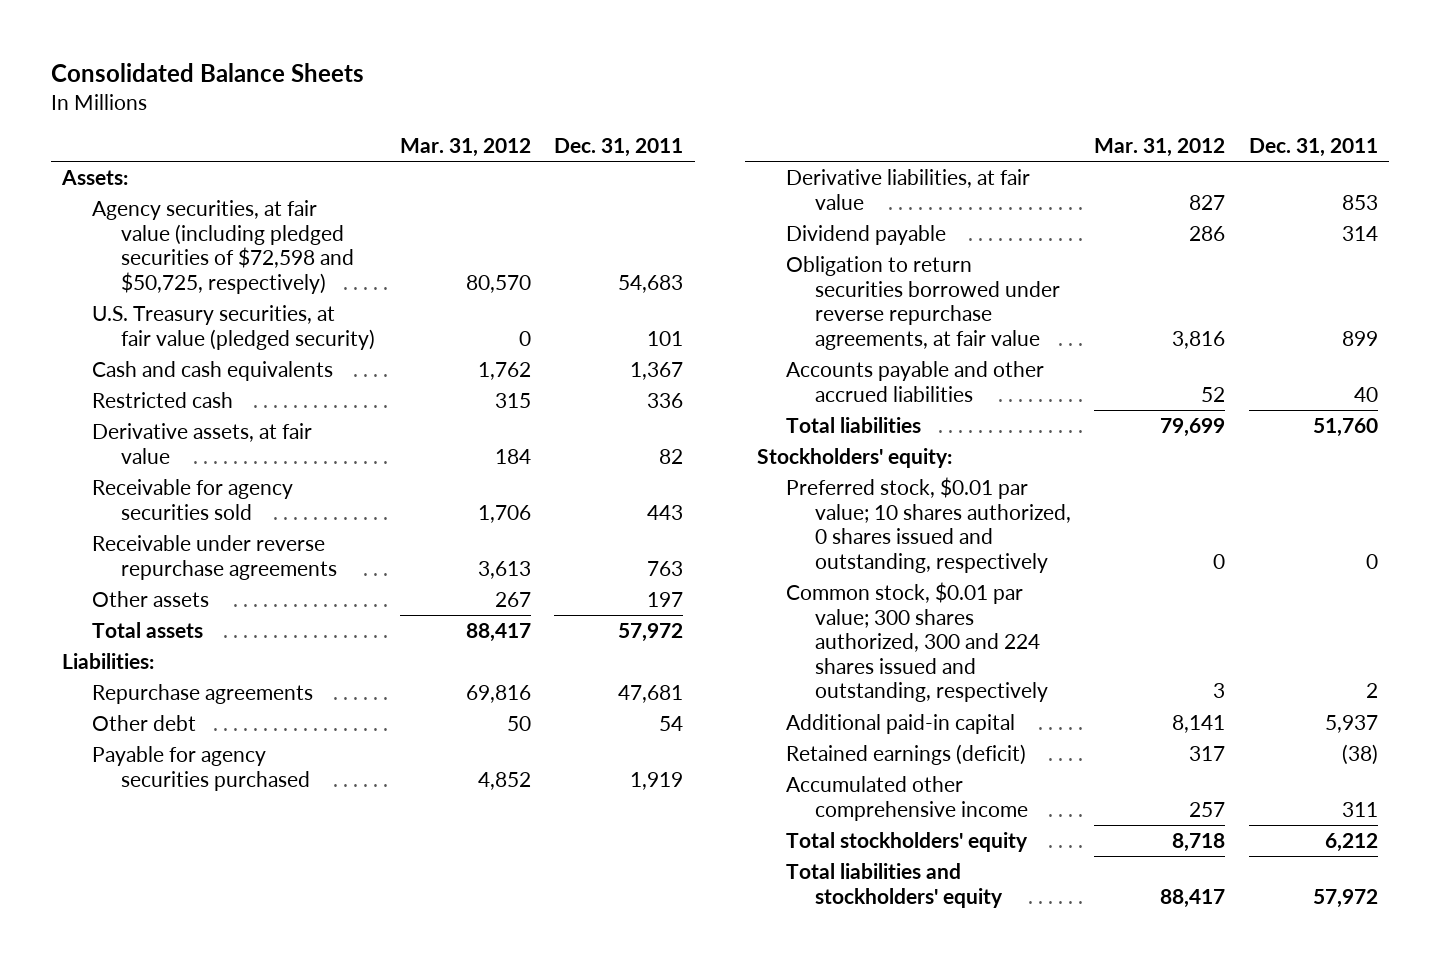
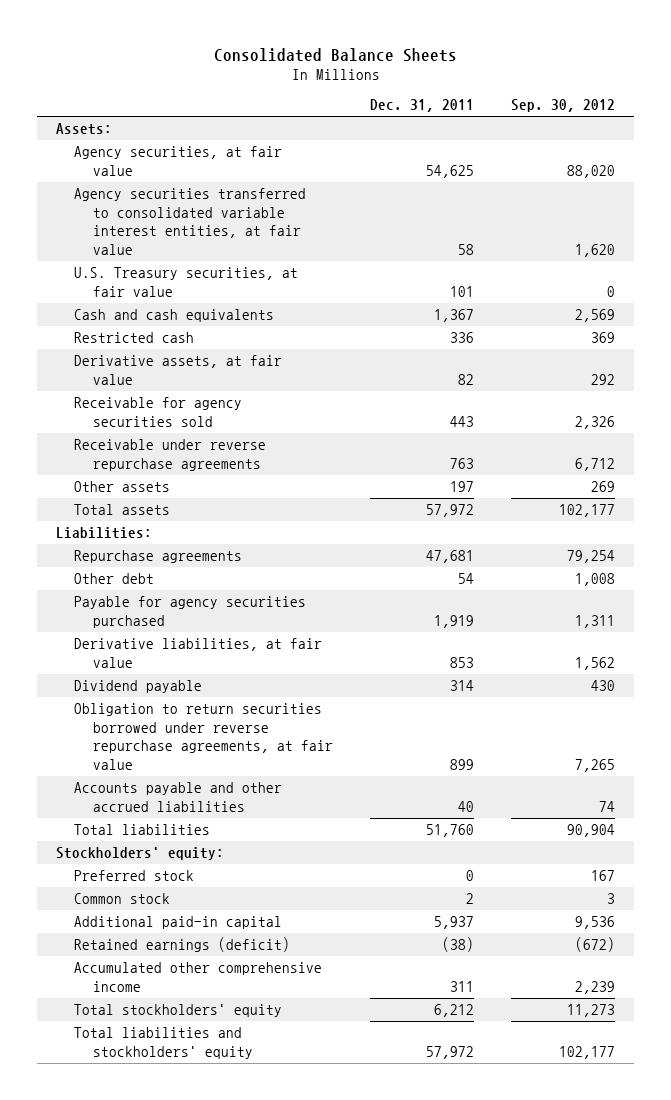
- | Mar. 31, 2012 | Dec. 31, 2011
+ | Dec. 31, 2011 | Sep. 30, 2012
- Agency securities, at fair value (including pledged securities of $72,598 and $50,725, respectively) | 80,570 | 54,683
- U.S. Treasury securities, at fair value (pledged security) | 0 | 101
+ Agency securities, at fair value | 54,625 | 88,020
+ Agency securities transferred to consolidated variable interest entities, at fair value | 58 | 1,620
+ U.S. Treasury securities, at fair value | 101 | 0
- Preferred stock, $0.01 par value; 10 shares authorized, 0 shares issued and outstanding, respectively | 0 | 0
- Common stock, $0.01 par value; 300 shares authorized, 300 and 224 shares issued and outstanding, respectively | 3 | 2
+ Preferred stock | 0 | 167
+ Common stock | 2 | 3

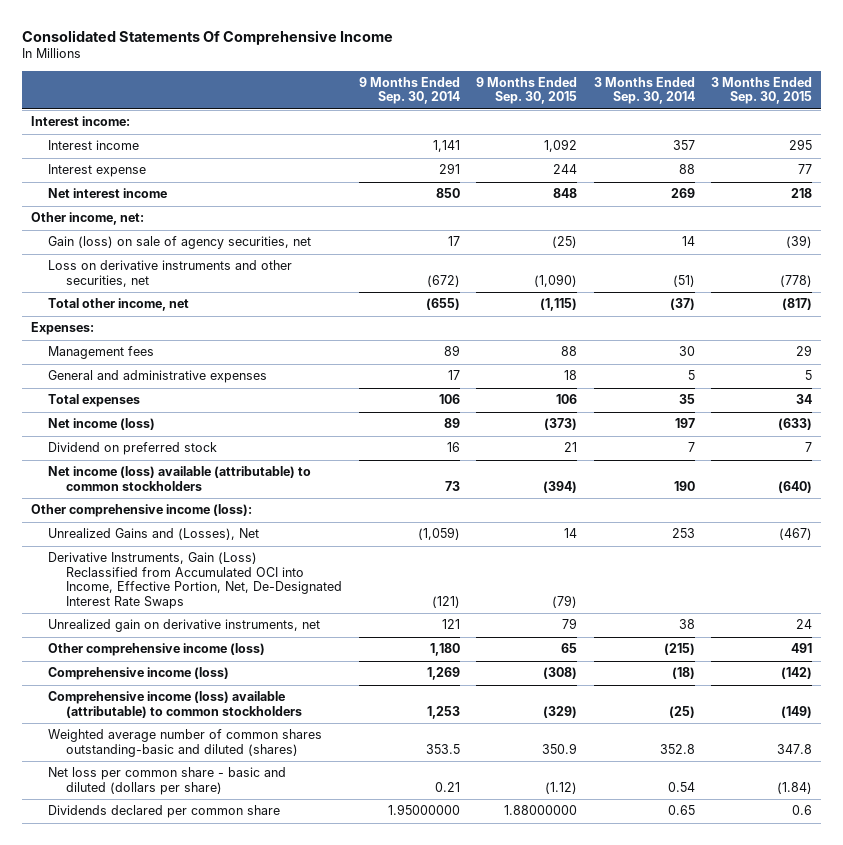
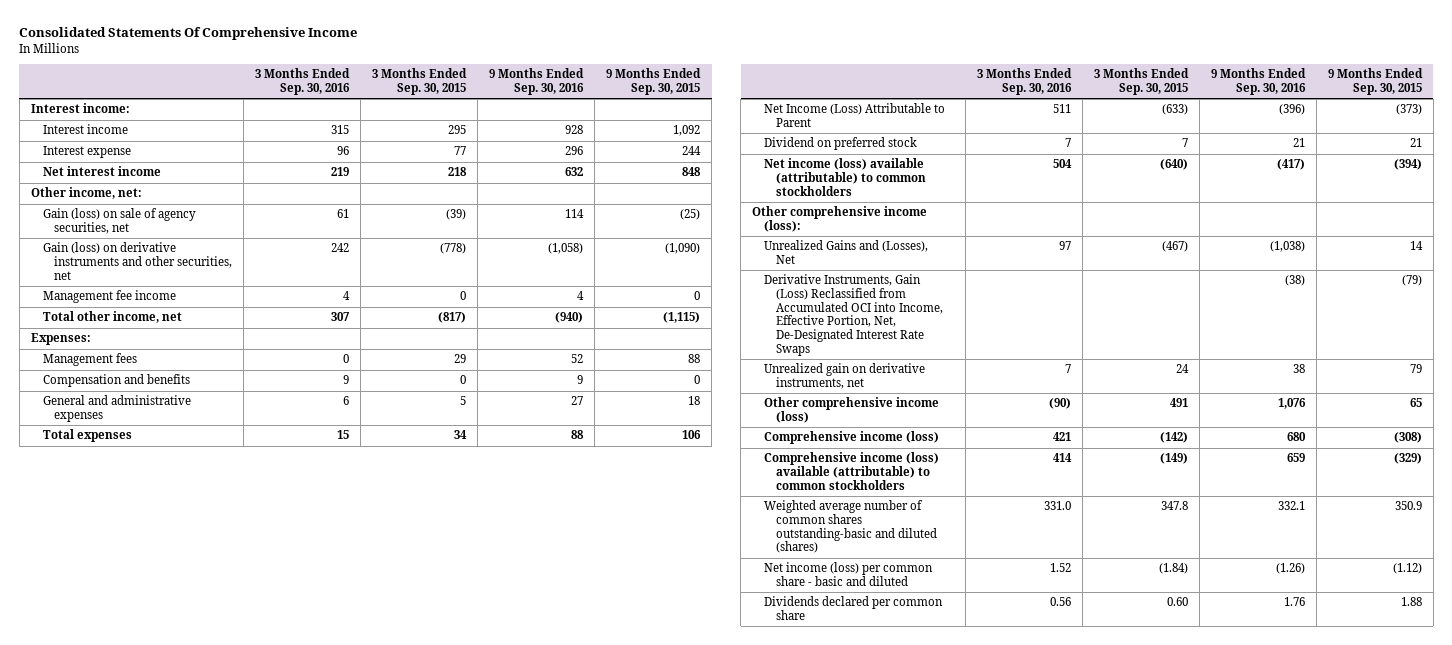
- | 9 Months Ended Sep. 30, 2014 | 9 Months Ended Sep. 30, 2015 | 3 Months Ended Sep. 30, 2014 | 3 Months Ended Sep. 30, 2015
+ | 3 Months Ended Sep. 30, 2016 | 3 Months Ended Sep. 30, 2015 | 9 Months Ended Sep. 30, 2016 | 9 Months Ended Sep. 30, 2015
- Loss on derivative instruments and other securities, net | (672) | (1,090) | (51) | (778)
+ Gain (loss) on derivative instruments and other securities, net | 242 | (778) | (1,058) | (1,090)
+ Management fee income | 4 | 0 | 4 | 0
+ Compensation and benefits | 9 | 0 | 9 | 0
- Net income (loss) | 89 | (373) | 197 | (633)
+ Net Income (Loss) Attributable to Parent | 511 | (633) | (396) | (373)
- Net loss per common share - basic and diluted (dollars per share) | 0.21 | (1.12) | 0.54 | (1.84)
- Dividends declared per common share | 1.95000000 | 1.88000000 | 0.65 | 0.6
+ Net income (loss) per common share - basic and diluted | 1.52 | (1.84) | (1.26) | (1.12)
+ Dividends declared per common share | 0.56 | 0.60 | 1.76 | 1.88

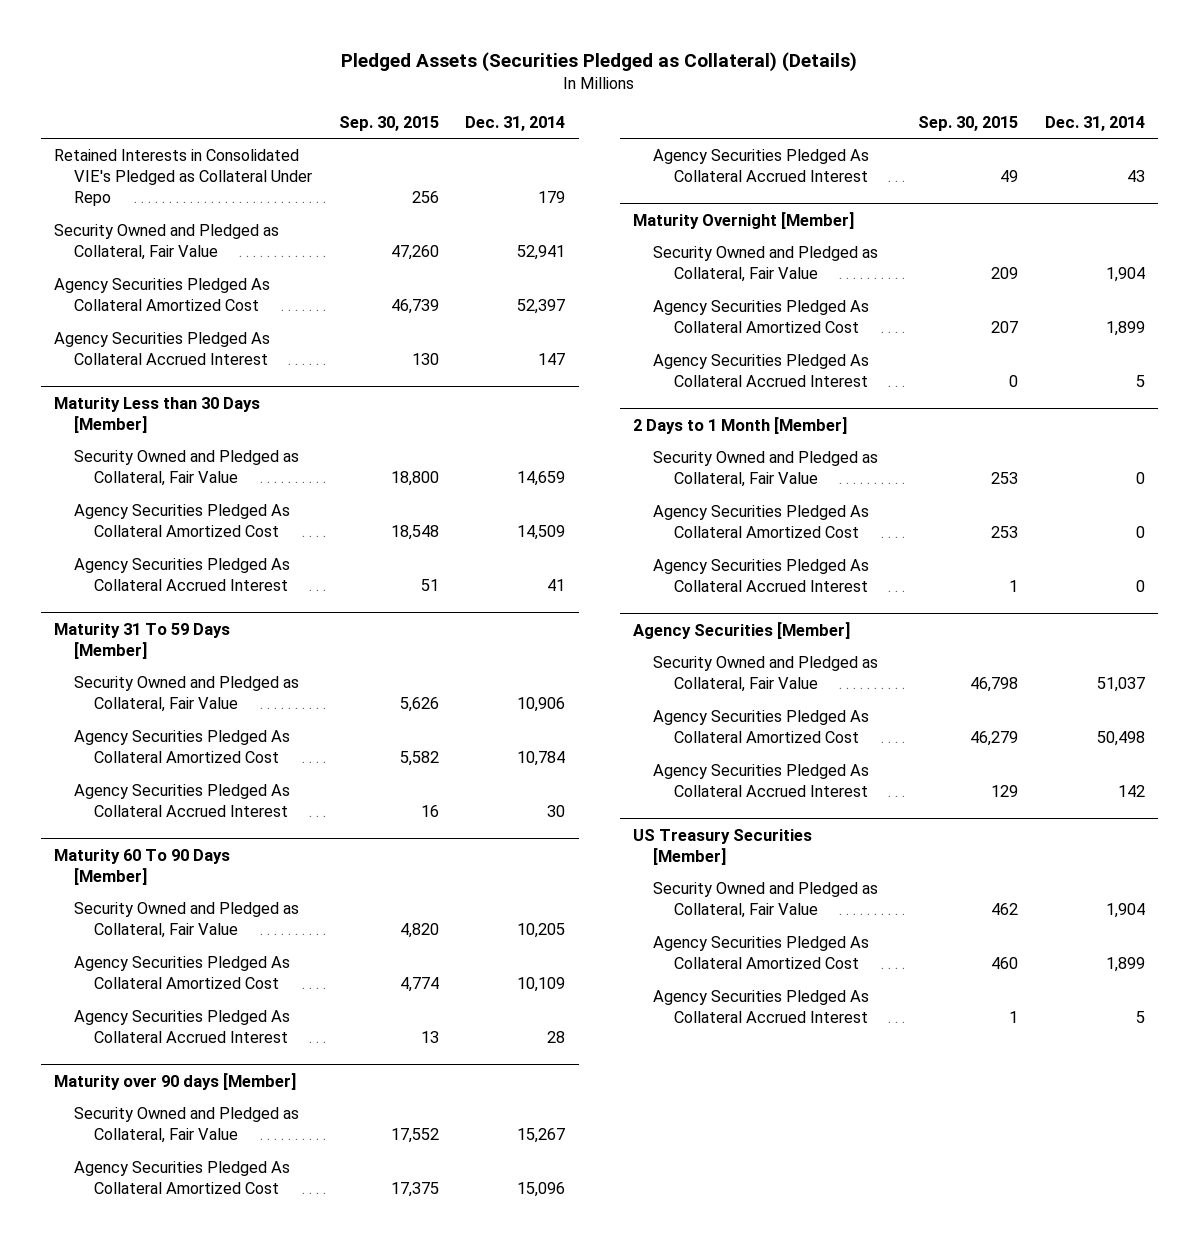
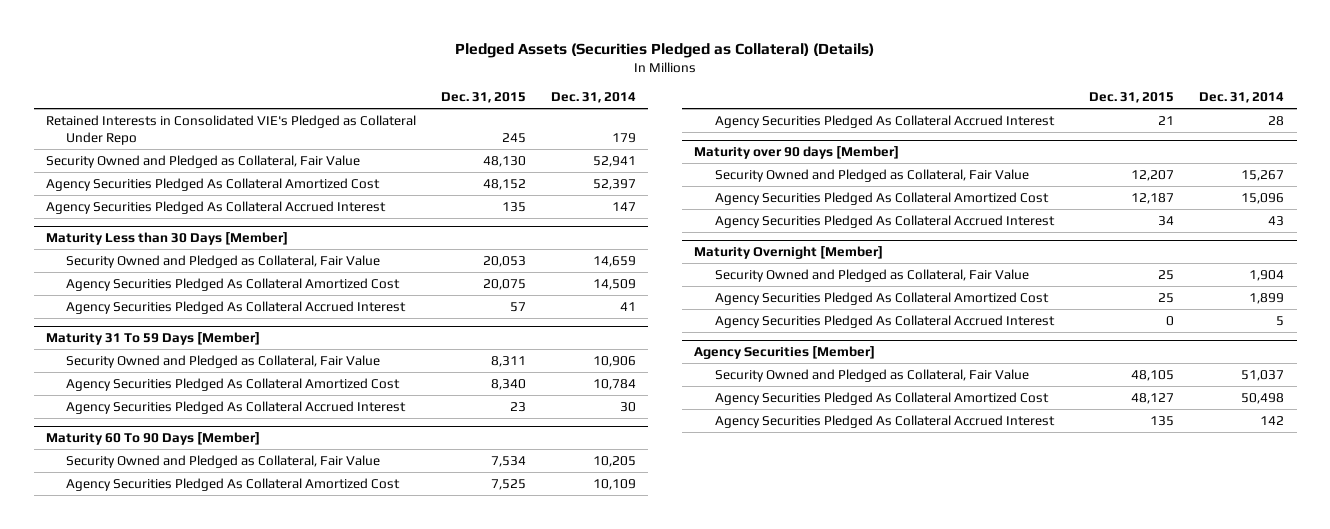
- | Sep. 30, 2015 | Dec. 31, 2014
+ | Dec. 31, 2015 | Dec. 31, 2014
- 2 Days to 1 Month [Member]
- Security Owned and Pledged as Collateral, Fair Value | 253 | 0
- Agency Securities Pledged As Collateral Amortized Cost | 253 | 0
- Agency Securities Pledged As Collateral Accrued Interest | 1 | 0
- US Treasury Securities [Member]
- Security Owned and Pledged as Collateral, Fair Value | 462 | 1,904
- Agency Securities Pledged As Collateral Amortized Cost | 460 | 1,899
- Agency Securities Pledged As Collateral Accrued Interest | 1 | 5

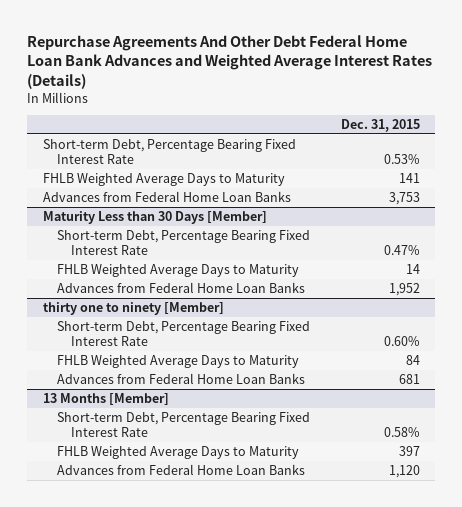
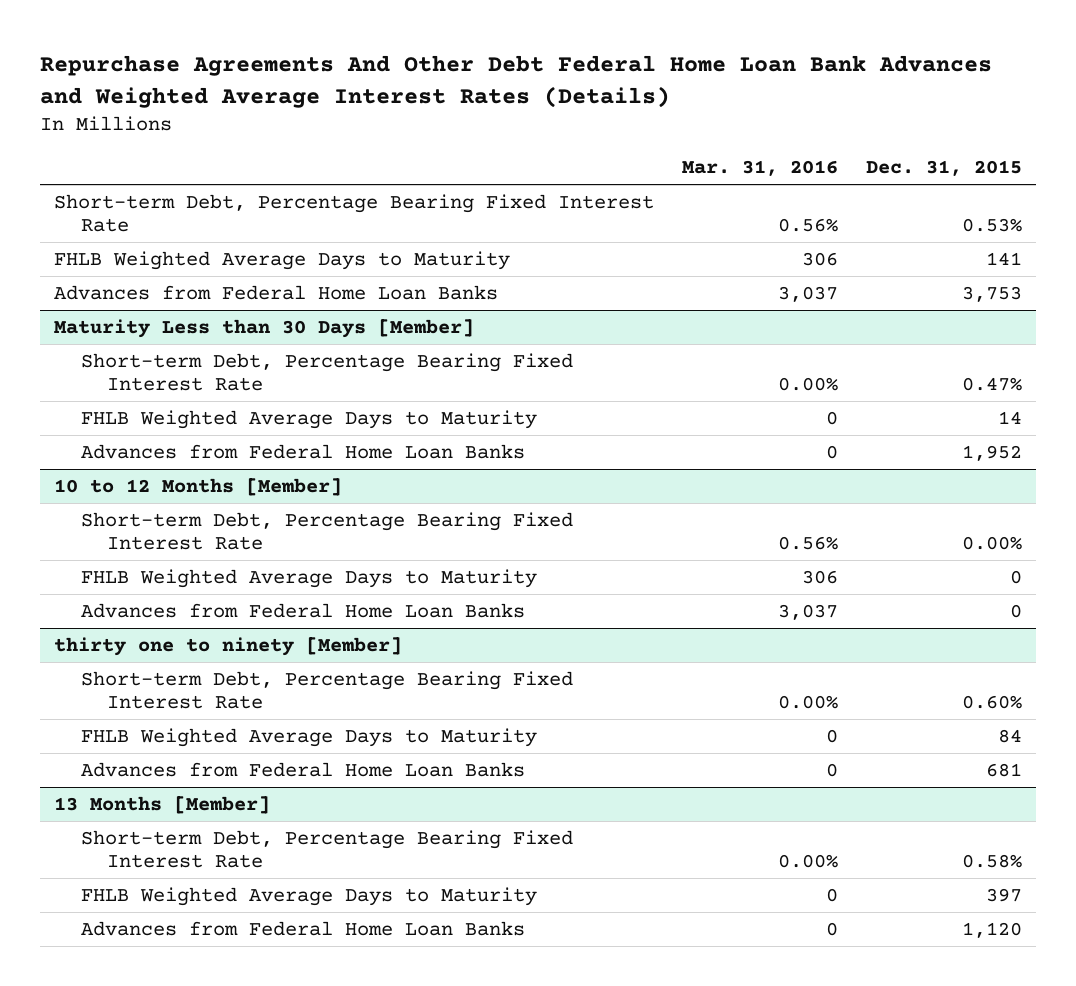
- | Dec. 31, 2015
+ | Mar. 31, 2016 | Dec. 31, 2015
+ 10 to 12 Months [Member]
+ Short-term Debt, Percentage Bearing Fixed Interest Rate | 0.56% | 0.00%
+ FHLB Weighted Average Days to Maturity | 306 | 0
+ Advances from Federal Home Loan Banks | 3,037 | 0

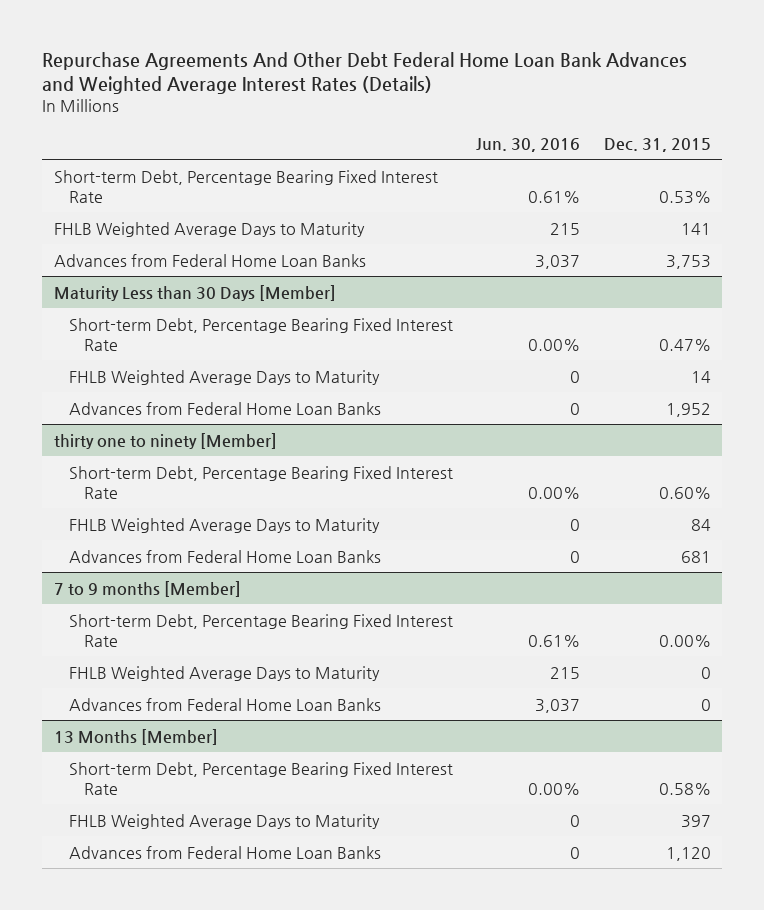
- | Mar. 31, 2016 | Dec. 31, 2015
+ | Jun. 30, 2016 | Dec. 31, 2015
- 10 to 12 Months [Member]
- Short-term Debt, Percentage Bearing Fixed Interest Rate | 0.56% | 0.00%
- FHLB Weighted Average Days to Maturity | 306 | 0
- Advances from Federal Home Loan Banks | 3,037 | 0
+ 7 to 9 months [Member]
+ Short-term Debt, Percentage Bearing Fixed Interest Rate | 0.61% | 0.00%
+ FHLB Weighted Average Days to Maturity | 215 | 0
+ Advances from Federal Home Loan Banks | 3,037 | 0

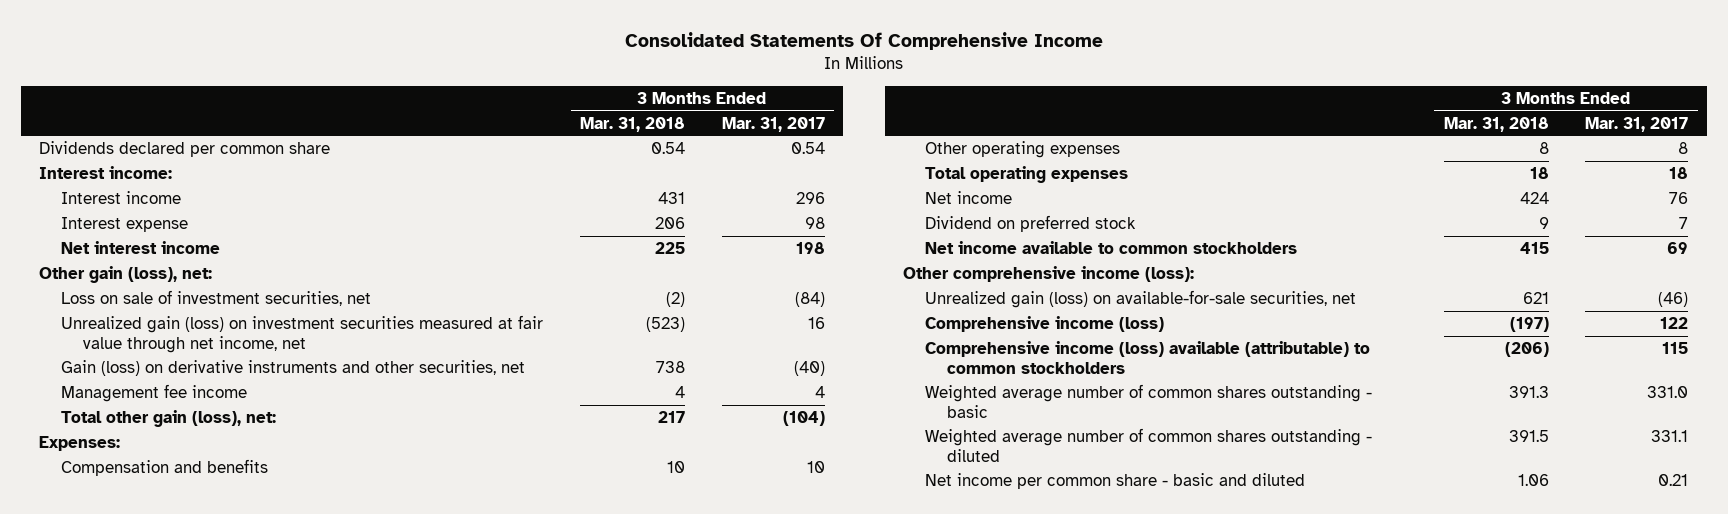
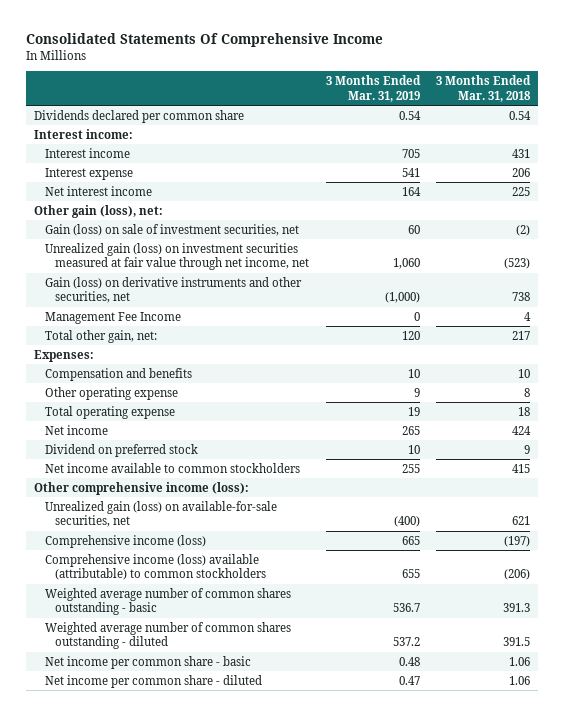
- | 3 Months Ended Mar. 31, 2018 | 3 Months Ended Mar. 31, 2017
+ | 3 Months Ended Mar. 31, 2019 | 3 Months Ended Mar. 31, 2018
- Loss on sale of investment securities, net | (2) | (84)
+ Gain (loss) on sale of investment securities, net | 60 | (2)
- Management fee income | 4 | 4
- Total other gain (loss), net: | 217 | (104)
+ Management Fee Income | 0 | 4
+ Total other gain, net: | 120 | 217
- Other operating expenses | 8 | 8
- Total operating expenses | 18 | 18
+ Other operating expense | 9 | 8
+ Total operating expense | 19 | 18
- Net income per common share - basic and diluted | 1.06 | 0.21
+ Net income per common share - basic | 0.48 | 1.06
+ Net income per common share - diluted | 0.47 | 1.06

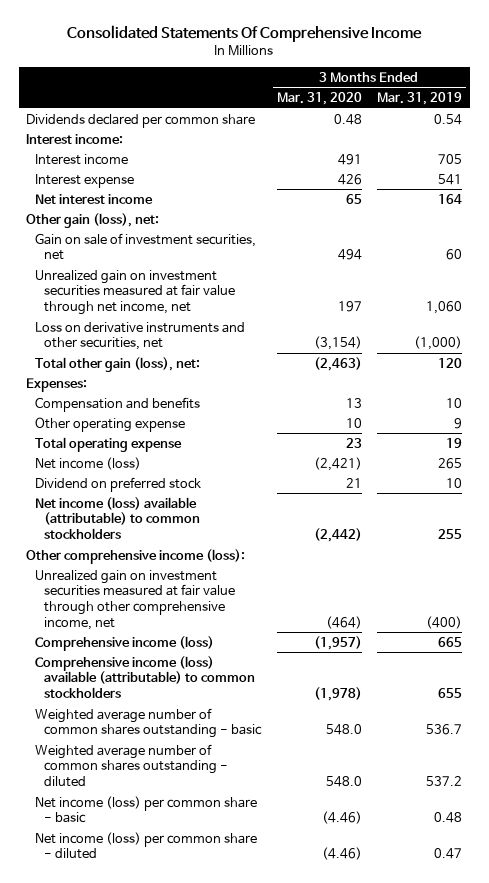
- | 3 Months Ended Mar. 31, 2019 | 3 Months Ended Mar. 31, 2018
+ | 3 Months Ended Mar. 31, 2020 | 3 Months Ended Mar. 31, 2019
- Gain (loss) on sale of investment securities, net | 60 | (2)
- Unrealized gain (loss) on investment securities measured at fair value through net income, net | 1,060 | (523)
- Gain (loss) on derivative instruments and other securities, net | (1,000) | 738
- Management Fee Income | 0 | 4
- Total other gain, net: | 120 | 217
+ Gain on sale of investment securities, net | 494 | 60
+ Unrealized gain on investment securities measured at fair value through net income, net | 197 | 1,060
+ Loss on derivative instruments and other securities, net | (3,154) | (1,000)
+ Total other gain (loss), net: | (2,463) | 120
- Net income | 265 | 424
+ Net income (loss) | (2,421) | 265
- Net income available to common stockholders | 255 | 415
+ Net income (loss) available (attributable) to common stockholders | (2,442) | 255
- Unrealized gain (loss) on available-for-sale securities, net | (400) | 621
+ Unrealized gain on investment securities measured at fair value through other comprehensive income, net | (464) | (400)
- Net income per common share - basic | 0.48 | 1.06
- Net income per common share - diluted | 0.47 | 1.06
+ Net income (loss) per common share - basic | (4.46) | 0.48
+ Net income (loss) per common share - diluted | (4.46) | 0.47

